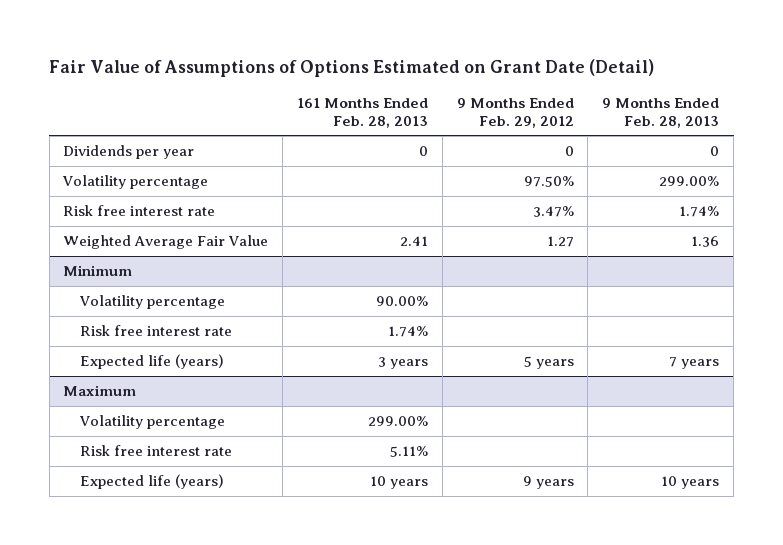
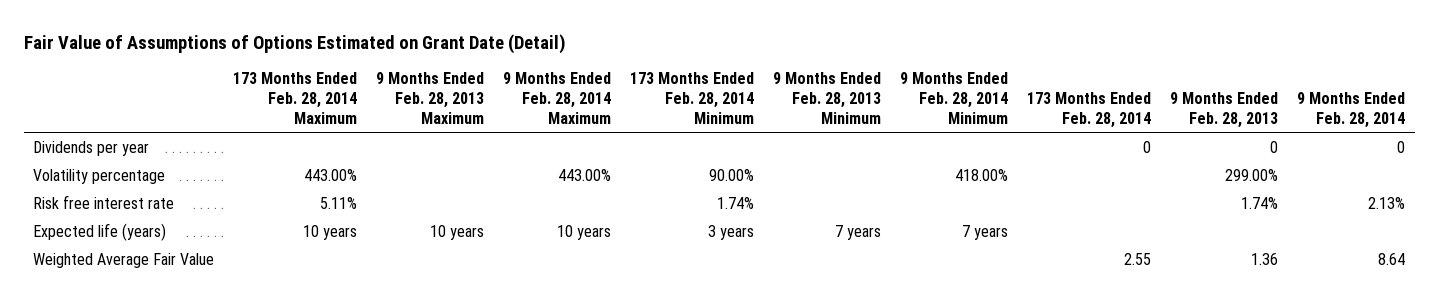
- | 161 Months Ended Feb. 28, 2013 | 9 Months Ended Feb. 29, 2012 | 9 Months Ended Feb. 28, 2013
+ | 173 Months Ended Feb. 28, 2014 Maximum | 9 Months Ended Feb. 28, 2013 Maximum | 9 Months Ended Feb. 28, 2014 Maximum | 173 Months Ended Feb. 28, 2014 Minimum | 9 Months Ended Feb. 28, 2013 Minimum | 9 Months Ended Feb. 28, 2014 Minimum | 173 Months Ended Feb. 28, 2014 | 9 Months Ended Feb. 28, 2013 | 9 Months Ended Feb. 28, 2014
+ Expected life (years) | 10 years | 10 years | 10 years | 3 years | 7 years | 7 years | | |
- Minimum
- Volatility percentage | 90.00% | |
- Risk free interest rate | 1.74% | |
- Expected life (years) | 3 years | 5 years | 7 years
- Maximum
- Volatility percentage | 299.00% | |
- Risk free interest rate | 5.11% | |
- Expected life (years) | 10 years | 9 years | 10 years

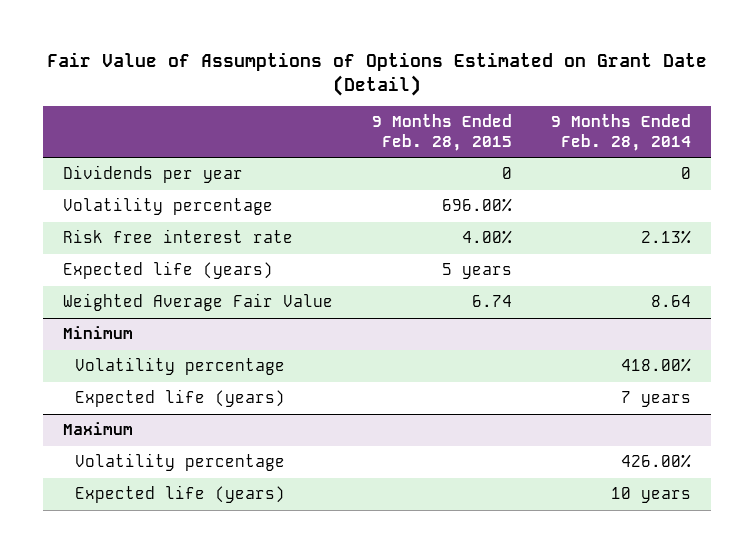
- | 173 Months Ended Feb. 28, 2014 Maximum | 9 Months Ended Feb. 28, 2013 Maximum | 9 Months Ended Feb. 28, 2014 Maximum | 173 Months Ended Feb. 28, 2014 Minimum | 9 Months Ended Feb. 28, 2013 Minimum | 9 Months Ended Feb. 28, 2014 Minimum | 173 Months Ended Feb. 28, 2014 | 9 Months Ended Feb. 28, 2013 | 9 Months Ended Feb. 28, 2014
+ | 9 Months Ended Feb. 28, 2015 | 9 Months Ended Feb. 28, 2014
+ Minimum
+ Volatility percentage | | 418.00%
+ Expected life (years) | | 7 years
+ Maximum
+ Volatility percentage | | 426.00%
+ Expected life (years) | | 10 years

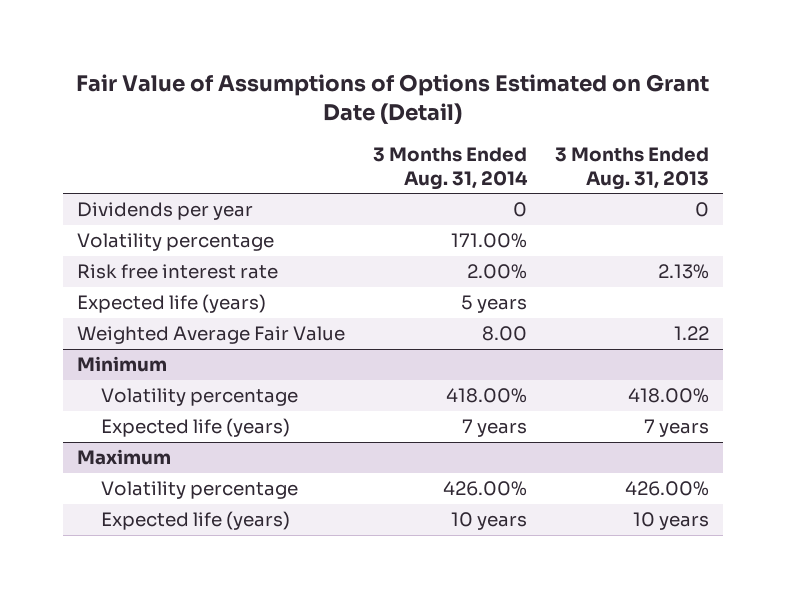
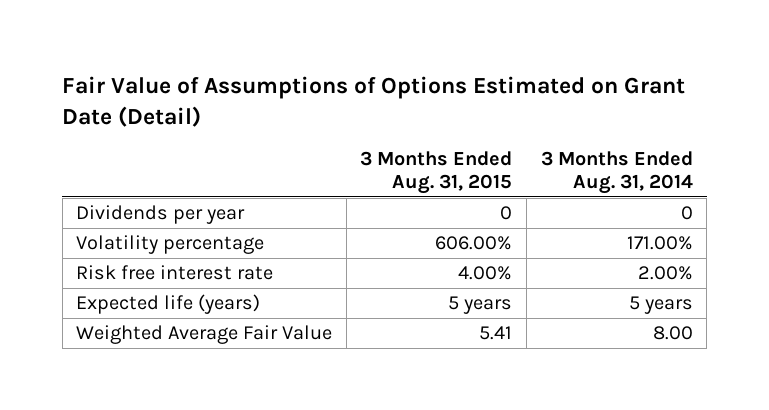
- | 3 Months Ended Aug. 31, 2014 | 3 Months Ended Aug. 31, 2013
+ | 3 Months Ended Aug. 31, 2015 | 3 Months Ended Aug. 31, 2014
- Minimum
- Volatility percentage | 418.00% | 418.00%
- Expected life (years) | 7 years | 7 years
- Maximum
- Volatility percentage | 426.00% | 426.00%
- Expected life (years) | 10 years | 10 years

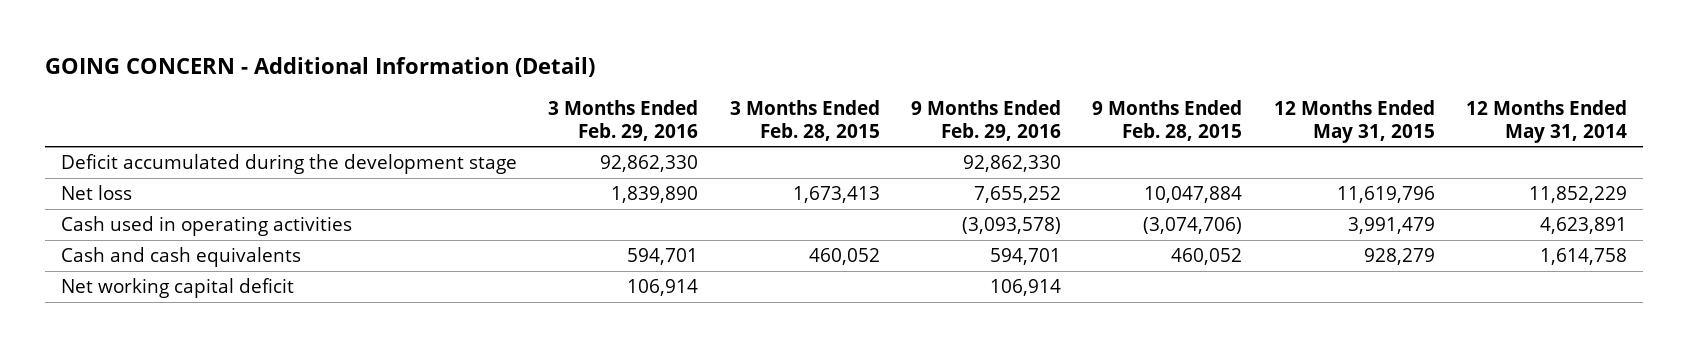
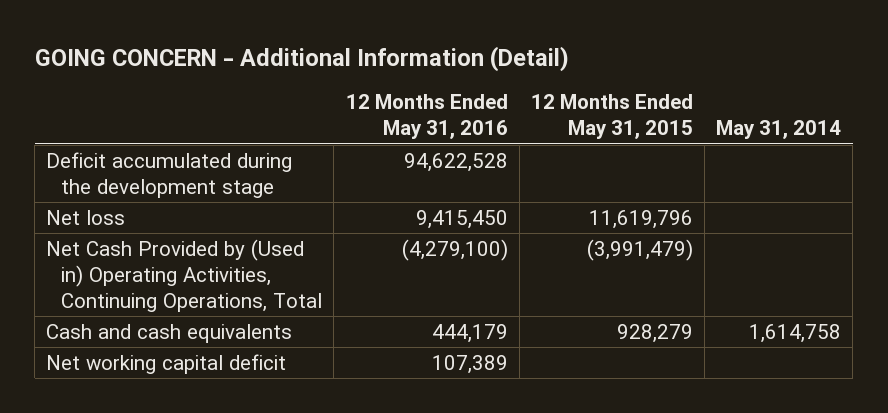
- | 3 Months Ended Feb. 29, 2016 | 3 Months Ended Feb. 28, 2015 | 9 Months Ended Feb. 29, 2016 | 9 Months Ended Feb. 28, 2015 | 12 Months Ended May 31, 2015 | 12 Months Ended May 31, 2014
+ | 12 Months Ended May 31, 2016 | 12 Months Ended May 31, 2015 | May 31, 2014
- Cash used in operating activities | | | (3,093,578) | (3,074,706) | 3,991,479 | 4,623,891
+ Net Cash Provided by (Used in) Operating Activities, Continuing Operations, Total | (4,279,100) | (3,991,479) |

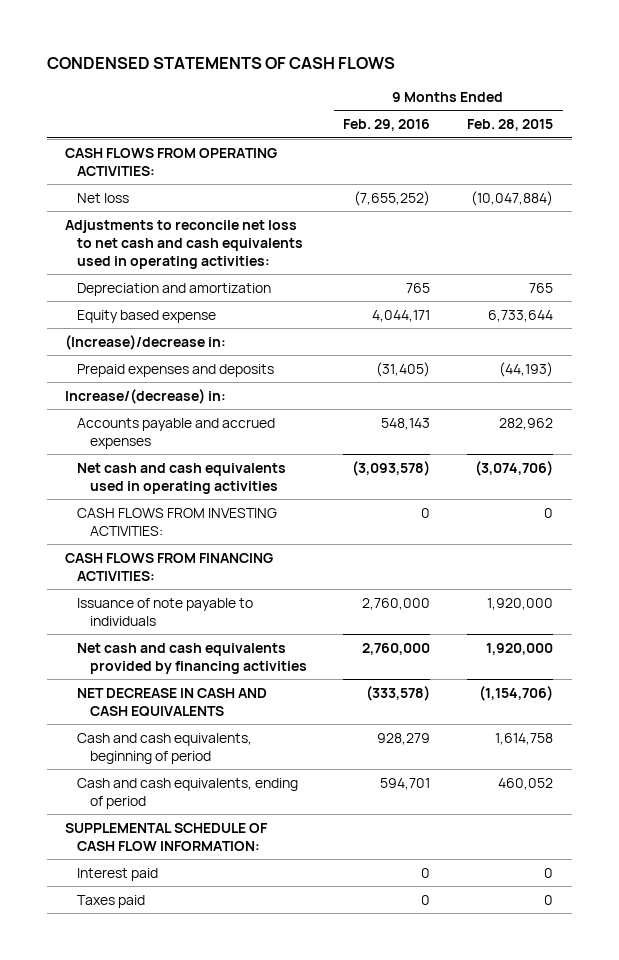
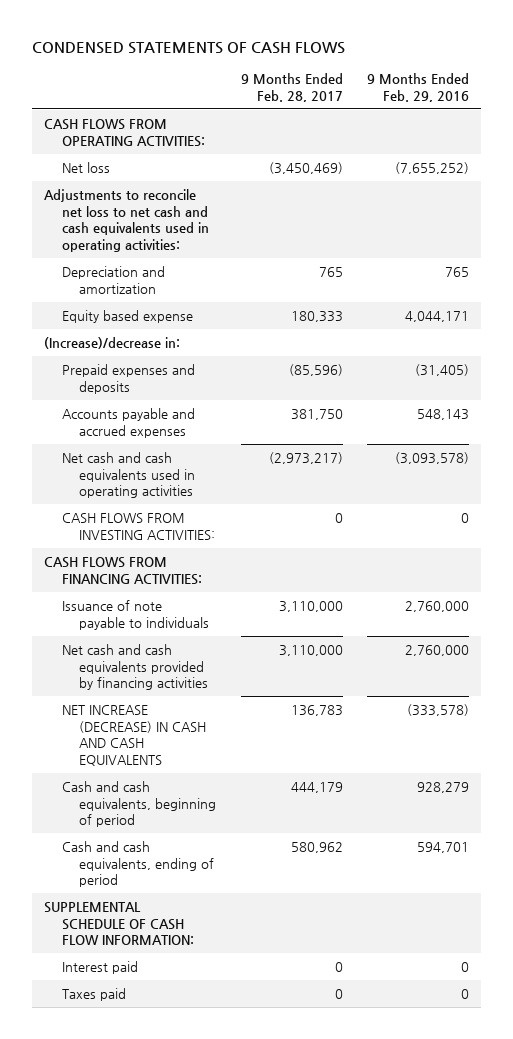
- | 9 Months Ended Feb. 29, 2016 | 9 Months Ended Feb. 28, 2015
+ | 9 Months Ended Feb. 28, 2017 | 9 Months Ended Feb. 29, 2016
- Increase/(decrease) in:
- NET DECREASE IN CASH AND CASH EQUIVALENTS | (333,578) | (1,154,706)
+ NET INCREASE (DECREASE) IN CASH AND CASH EQUIVALENTS | 136,783 | (333,578)

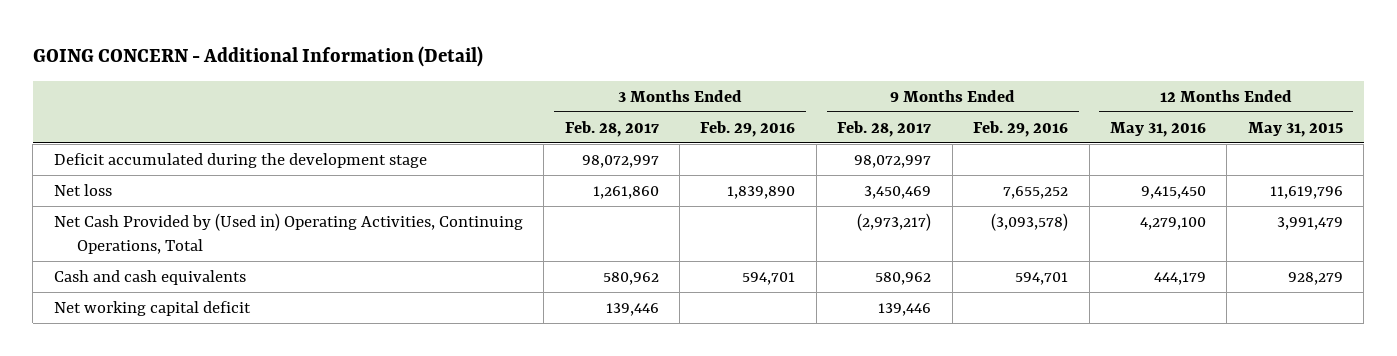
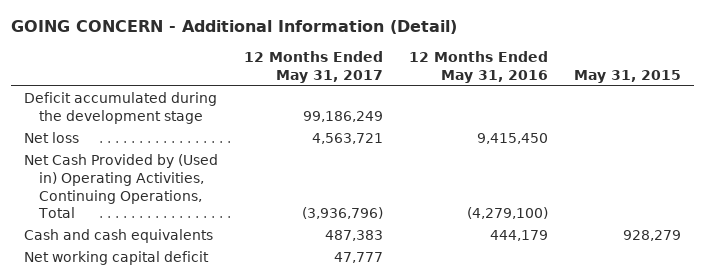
- | 3 Months Ended Feb. 28, 2017 | 3 Months Ended Feb. 29, 2016 | 9 Months Ended Feb. 28, 2017 | 9 Months Ended Feb. 29, 2016 | 12 Months Ended May 31, 2016 | 12 Months Ended May 31, 2015
+ | 12 Months Ended May 31, 2017 | 12 Months Ended May 31, 2016 | May 31, 2015
- Net Cash Provided by (Used in) Operating Activities, Continuing Operations, Total | | | (2,973,217) | (3,093,578) | 4,279,100 | 3,991,479
+ Net Cash Provided by (Used in) Operating Activities, Continuing Operations, Total | (3,936,796) | (4,279,100) |

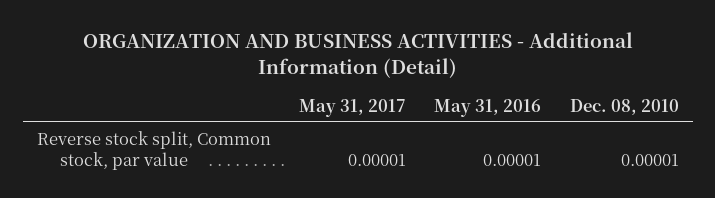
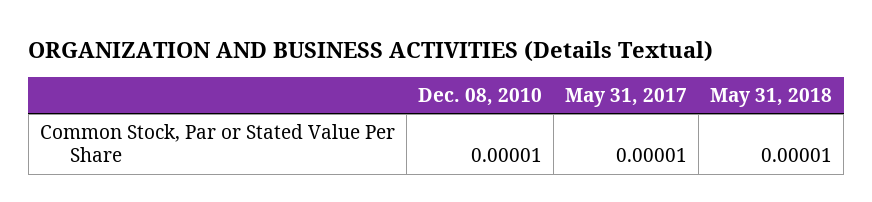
- ORGANIZATION AND BUSINESS ACTIVITIES - Additional Information (Detail)
+ ORGANIZATION AND BUSINESS ACTIVITIES (Details Textual)
- | May 31, 2017 | May 31, 2016 | Dec. 08, 2010
+ | Dec. 08, 2010 | May 31, 2017 | May 31, 2018
- Reverse stock split, Common stock, par value | 0.00001 | 0.00001 | 0.00001
+ Common Stock, Par or Stated Value Per Share | 0.00001 | 0.00001 | 0.00001

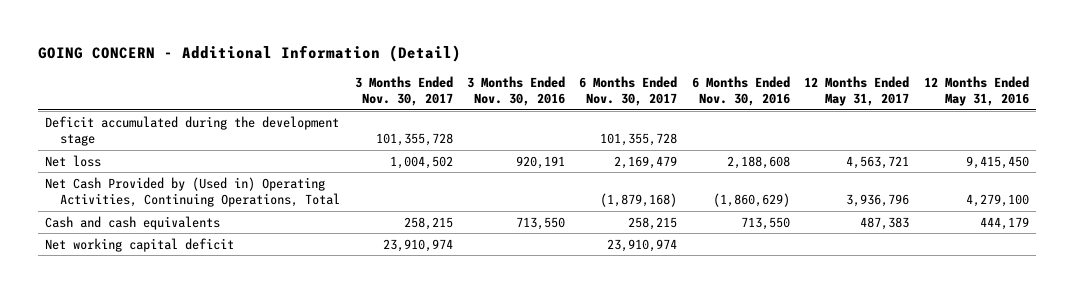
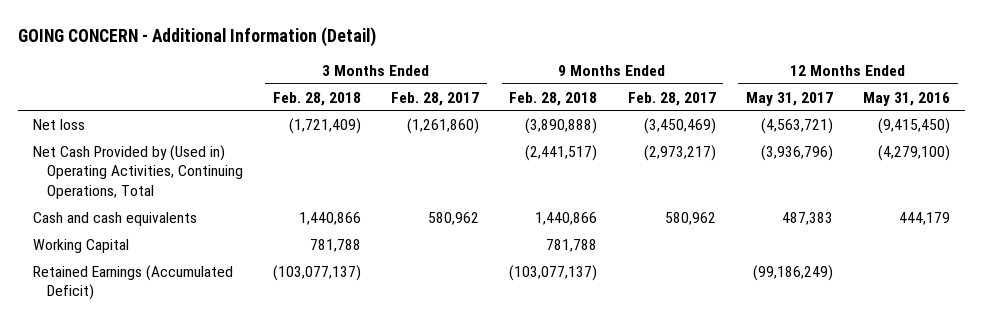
- | 3 Months Ended Nov. 30, 2017 | 3 Months Ended Nov. 30, 2016 | 6 Months Ended Nov. 30, 2017 | 6 Months Ended Nov. 30, 2016 | 12 Months Ended May 31, 2017 | 12 Months Ended May 31, 2016
+ | 3 Months Ended Feb. 28, 2018 | 3 Months Ended Feb. 28, 2017 | 9 Months Ended Feb. 28, 2018 | 9 Months Ended Feb. 28, 2017 | 12 Months Ended May 31, 2017 | 12 Months Ended May 31, 2016
- Deficit accumulated during the development stage | 101,355,728 | | 101,355,728 | | |
- Net loss | 1,004,502 | 920,191 | 2,169,479 | 2,188,608 | 4,563,721 | 9,415,450
- Net Cash Provided by (Used in) Operating Activities, Continuing Operations, Total | | | (1,879,168) | (1,860,629) | 3,936,796 | 4,279,100
+ Net loss | (1,721,409) | (1,261,860) | (3,890,888) | (3,450,469) | (4,563,721) | (9,415,450)
+ Net Cash Provided by (Used in) Operating Activities, Continuing Operations, Total | | | (2,441,517) | (2,973,217) | (3,936,796) | (4,279,100)
- Net working capital deficit | 23,910,974 | | 23,910,974 | | |
+ Working Capital | 781,788 | | 781,788 | | |
+ Retained Earnings (Accumulated Deficit) | (103,077,137) | | (103,077,137) | | (99,186,249) |

